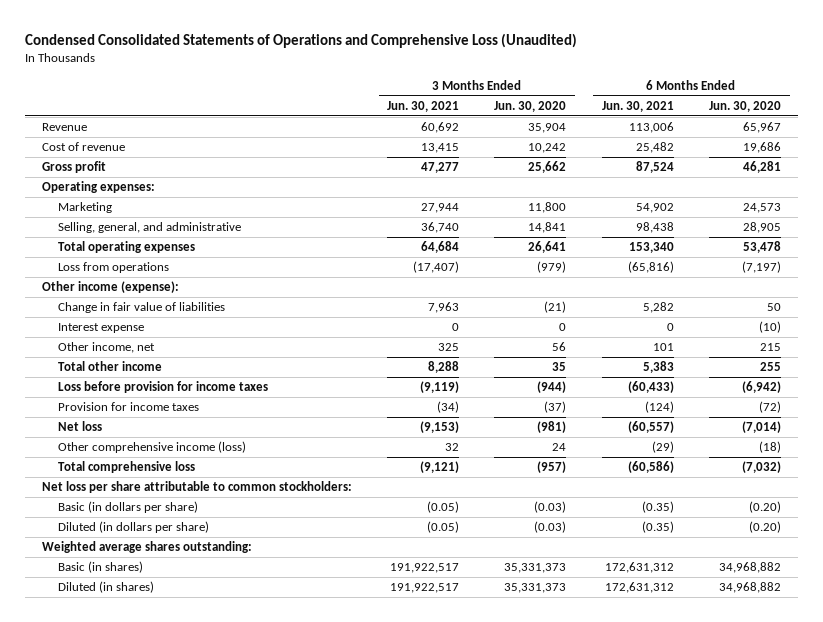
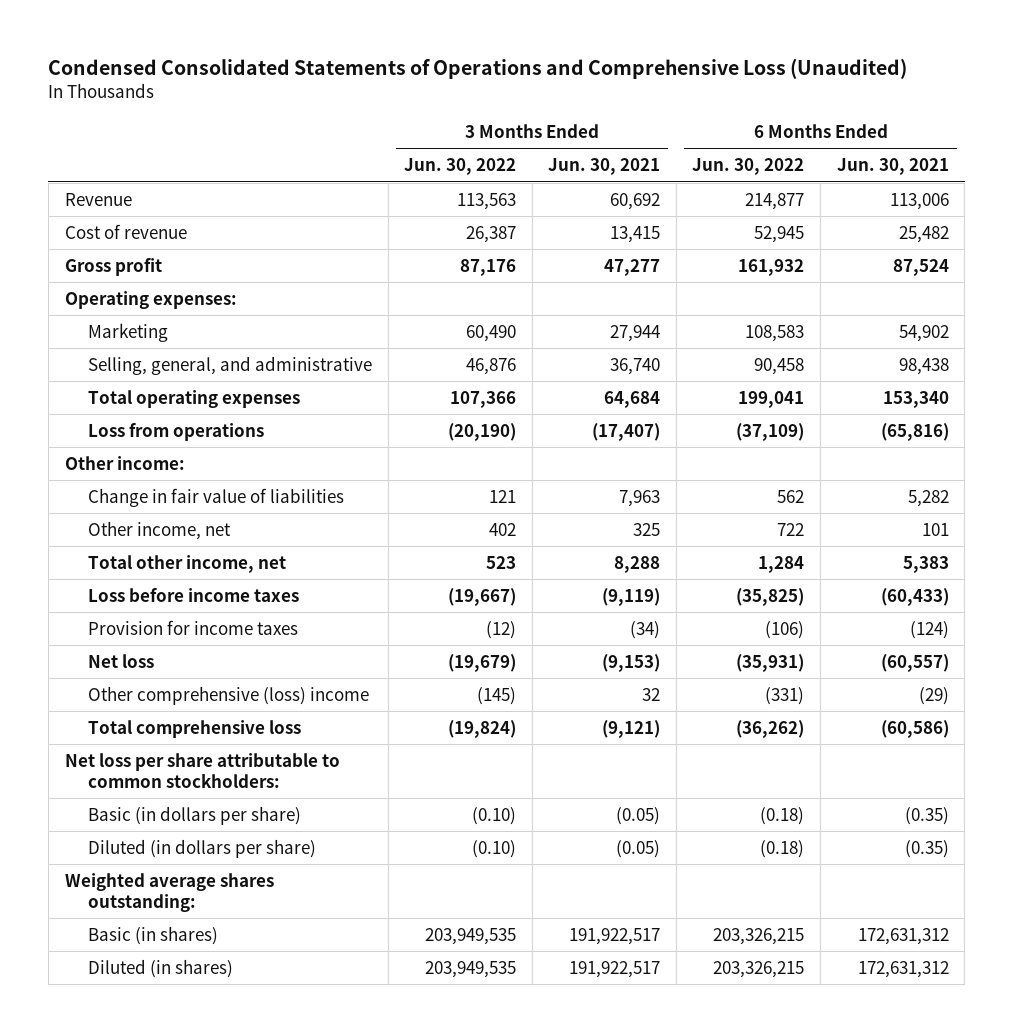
- | 3 Months Ended Jun. 30, 2021 | 3 Months Ended Jun. 30, 2020 | 6 Months Ended Jun. 30, 2021 | 6 Months Ended Jun. 30, 2020
+ | 3 Months Ended Jun. 30, 2022 | 3 Months Ended Jun. 30, 2021 | 6 Months Ended Jun. 30, 2022 | 6 Months Ended Jun. 30, 2021
- Other income (expense):
+ Other income:
- Interest expense | 0 | 0 | 0 | (10)
- Total other income | 8,288 | 35 | 5,383 | 255
- Loss before provision for income taxes | (9,119) | (944) | (60,433) | (6,942)
+ Total other income, net | 523 | 8,288 | 1,284 | 5,383
+ Loss before income taxes | (19,667) | (9,119) | (35,825) | (60,433)
- Other comprehensive income (loss) | 32 | 24 | (29) | (18)
+ Other comprehensive (loss) income | (145) | 32 | (331) | (29)

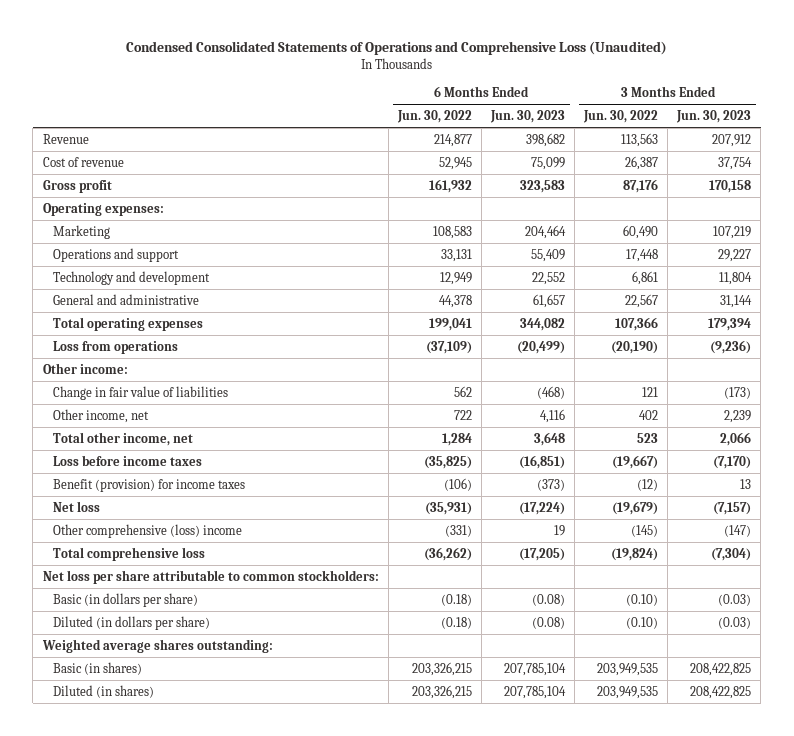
- | 3 Months Ended Jun. 30, 2022 | 3 Months Ended Jun. 30, 2021 | 6 Months Ended Jun. 30, 2022 | 6 Months Ended Jun. 30, 2021
+ | 6 Months Ended Jun. 30, 2022 | 6 Months Ended Jun. 30, 2023 | 3 Months Ended Jun. 30, 2022 | 3 Months Ended Jun. 30, 2023
- Selling, general, and administrative | 46,876 | 36,740 | 90,458 | 98,438
+ Operations and support | 33,131 | 55,409 | 17,448 | 29,227
+ Technology and development | 12,949 | 22,552 | 6,861 | 11,804
+ General and administrative | 44,378 | 61,657 | 22,567 | 31,144
- Provision for income taxes | (12) | (34) | (106) | (124)
+ Benefit (provision) for income taxes | (106) | (373) | (12) | 13

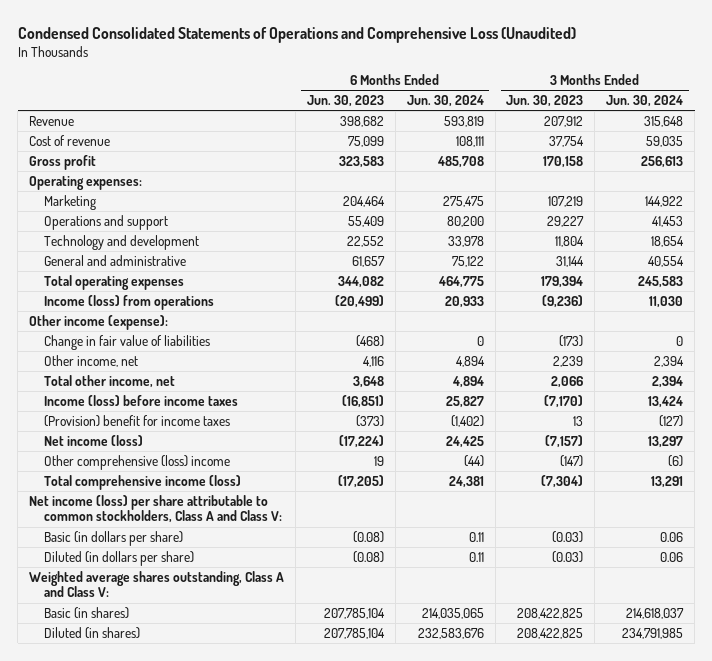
- | 6 Months Ended Jun. 30, 2022 | 6 Months Ended Jun. 30, 2023 | 3 Months Ended Jun. 30, 2022 | 3 Months Ended Jun. 30, 2023
+ | 6 Months Ended Jun. 30, 2023 | 6 Months Ended Jun. 30, 2024 | 3 Months Ended Jun. 30, 2023 | 3 Months Ended Jun. 30, 2024
- Loss from operations | (37,109) | (20,499) | (20,190) | (9,236)
- Other income:
+ Income (loss) from operations | (20,499) | 20,933 | (9,236) | 11,030
+ Other income (expense):
- Loss before income taxes | (35,825) | (16,851) | (19,667) | (7,170)
- Benefit (provision) for income taxes | (106) | (373) | (12) | 13
- Net loss | (35,931) | (17,224) | (19,679) | (7,157)
+ Income (loss) before income taxes | (16,851) | 25,827 | (7,170) | 13,424
+ (Provision) benefit for income taxes | (373) | (1,402) | 13 | (127)
+ Net income (loss) | (17,224) | 24,425 | (7,157) | 13,297
- Total comprehensive loss | (36,262) | (17,205) | (19,824) | (7,304)
- Net loss per share attributable to common stockholders:
+ Total comprehensive income (loss) | (17,205) | 24,381 | (7,304) | 13,291
+ Net income (loss) per share attributable to common stockholders, Class A and Class V:
- Weighted average shares outstanding:
+ Weighted average shares outstanding, Class A and Class V:

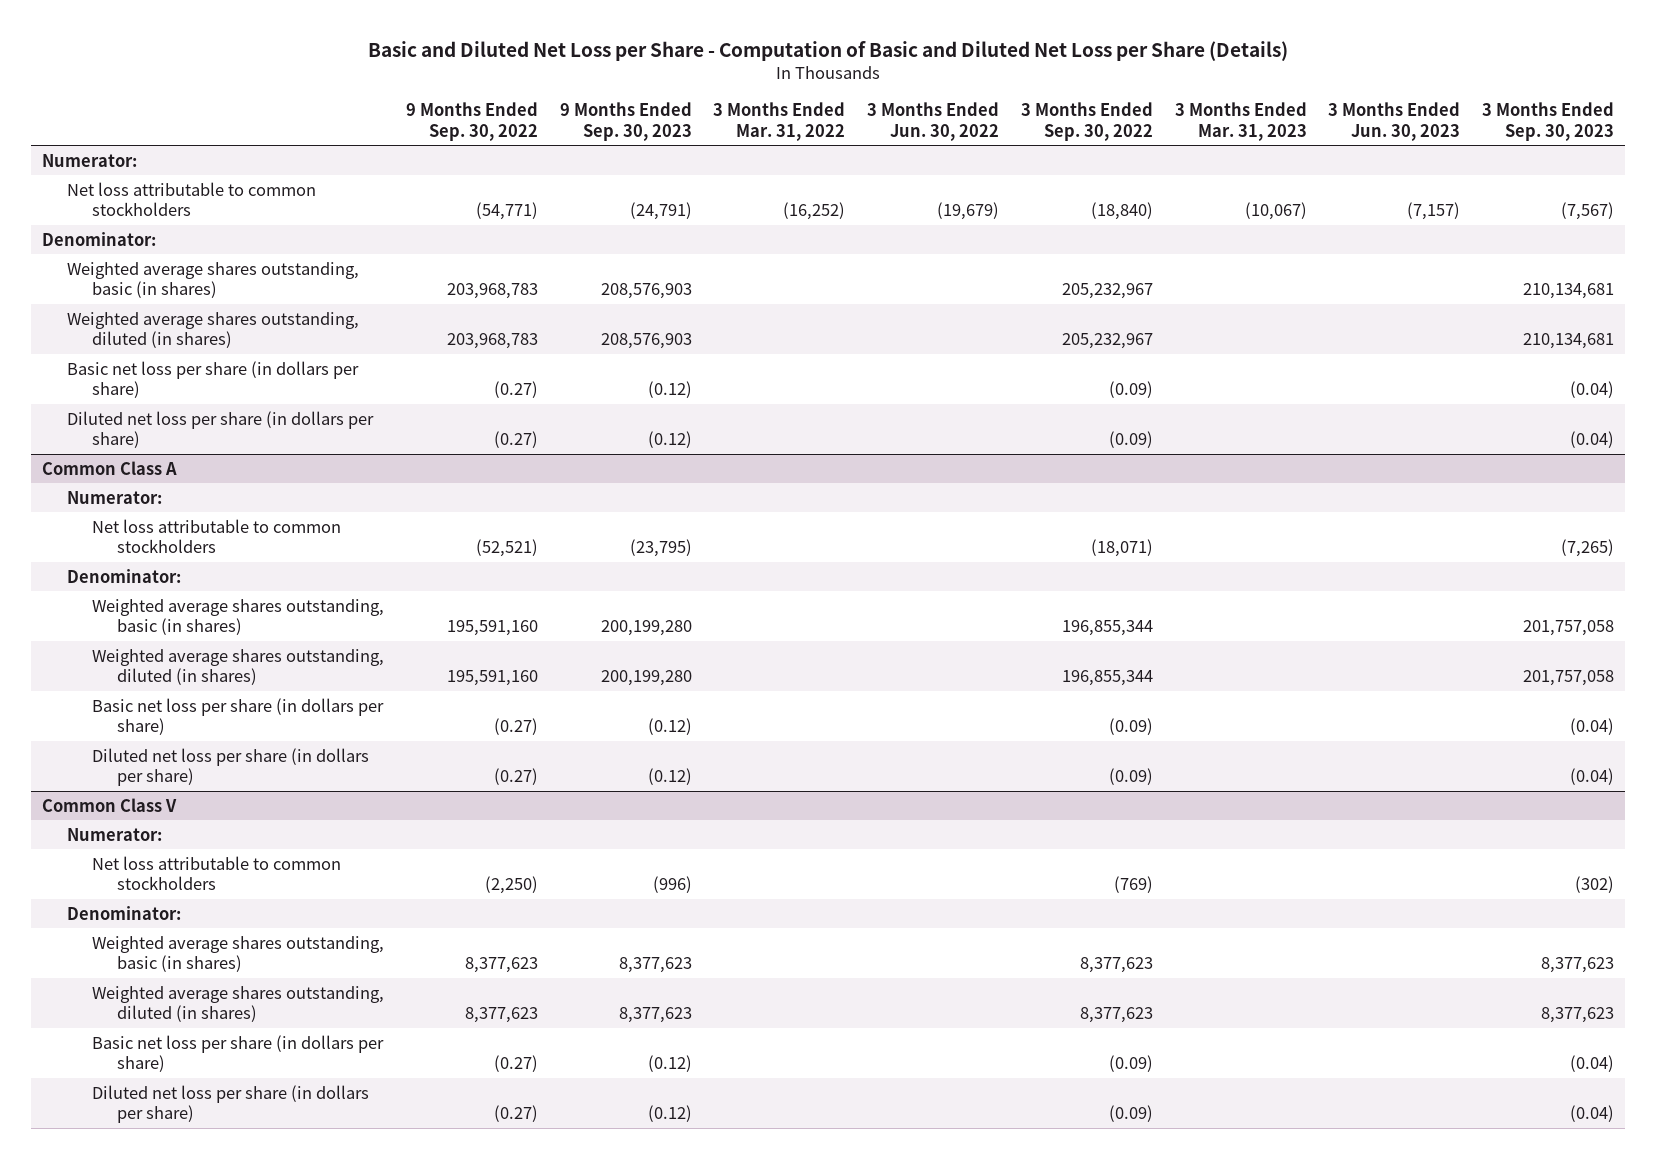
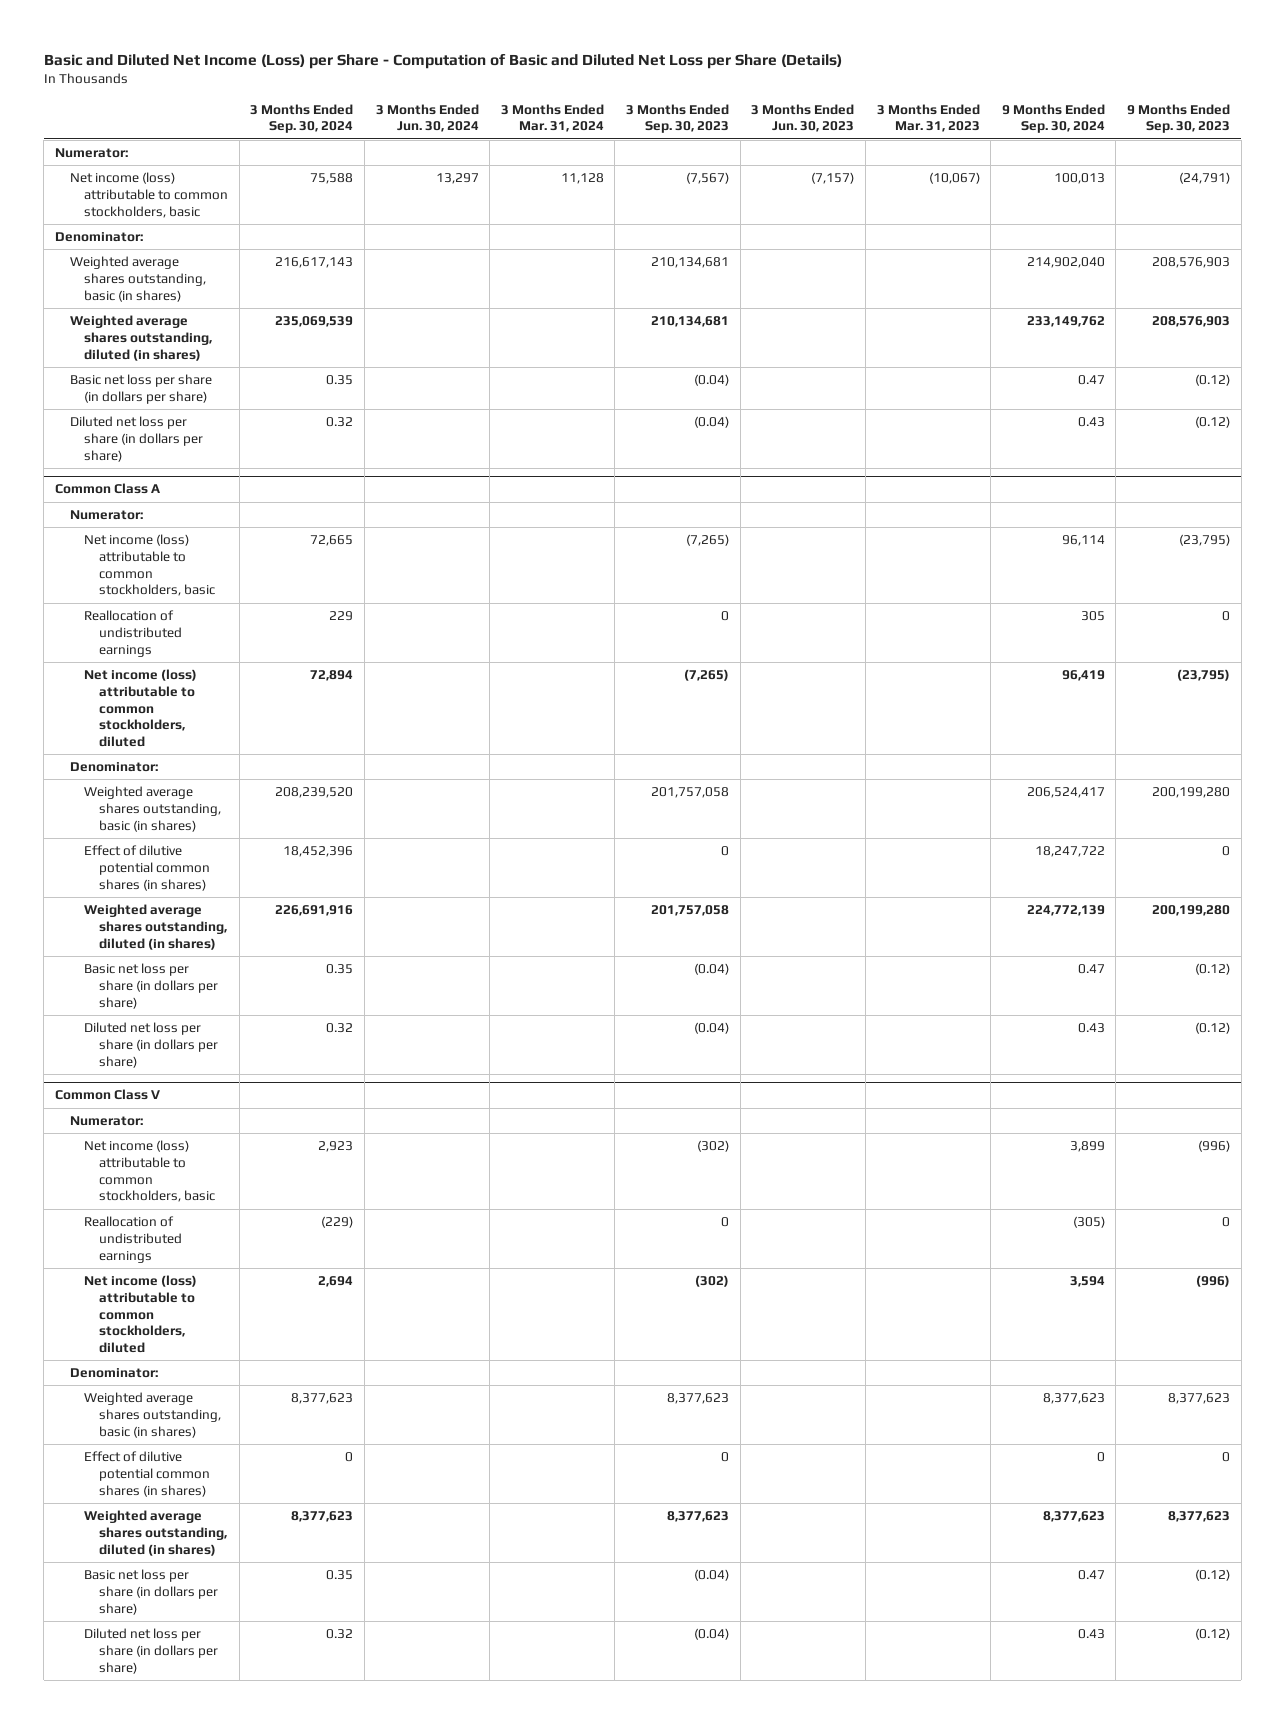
- Basic and Diluted Net Loss per Share - Computation of Basic and Diluted Net Loss per Share (Details)
+ Basic and Diluted Net Income (Loss) per Share - Computation of Basic and Diluted Net Loss per Share (Details)
- | 9 Months Ended Sep. 30, 2022 | 9 Months Ended Sep. 30, 2023 | 3 Months Ended Mar. 31, 2022 | 3 Months Ended Jun. 30, 2022 | 3 Months Ended Sep. 30, 2022 | 3 Months Ended Mar. 31, 2023 | 3 Months Ended Jun. 30, 2023 | 3 Months Ended Sep. 30, 2023
+ | 3 Months Ended Sep. 30, 2024 | 3 Months Ended Jun. 30, 2024 | 3 Months Ended Mar. 31, 2024 | 3 Months Ended Sep. 30, 2023 | 3 Months Ended Jun. 30, 2023 | 3 Months Ended Mar. 31, 2023 | 9 Months Ended Sep. 30, 2024 | 9 Months Ended Sep. 30, 2023
- Net loss attributable to common stockholders | (54,771) | (24,791) | (16,252) | (19,679) | (18,840) | (10,067) | (7,157) | (7,567)
+ Net income (loss) attributable to common stockholders, basic | 75,588 | 13,297 | 11,128 | (7,567) | (7,157) | (10,067) | 100,013 | (24,791)
@ Common Class A
- Net loss attributable to common stockholders | (52,521) | (23,795) | | | (18,071) | | | (7,265)
+ Net income (loss) attributable to common stockholders, basic | 72,665 | | | (7,265) | | | 96,114 | (23,795)
+ Reallocation of undistributed earnings | 229 | | | 0 | | | 305 | 0
+ Net income (loss) attributable to common stockholders, diluted | 72,894 | | | (7,265) | | | 96,419 | (23,795)
+ Effect of dilutive potential common shares (in shares) | 18,452,396 | | | 0 | | | 18,247,722 | 0
@ Common Class V
- Net loss attributable to common stockholders | (2,250) | (996) | | | (769) | | | (302)
+ Net income (loss) attributable to common stockholders, basic | 2,923 | | | (302) | | | 3,899 | (996)
+ Reallocation of undistributed earnings | (229) | | | 0 | | | (305) | 0
+ Net income (loss) attributable to common stockholders, diluted | 2,694 | | | (302) | | | 3,594 | (996)
+ Effect of dilutive potential common shares (in shares) | 0 | | | 0 | | | 0 | 0

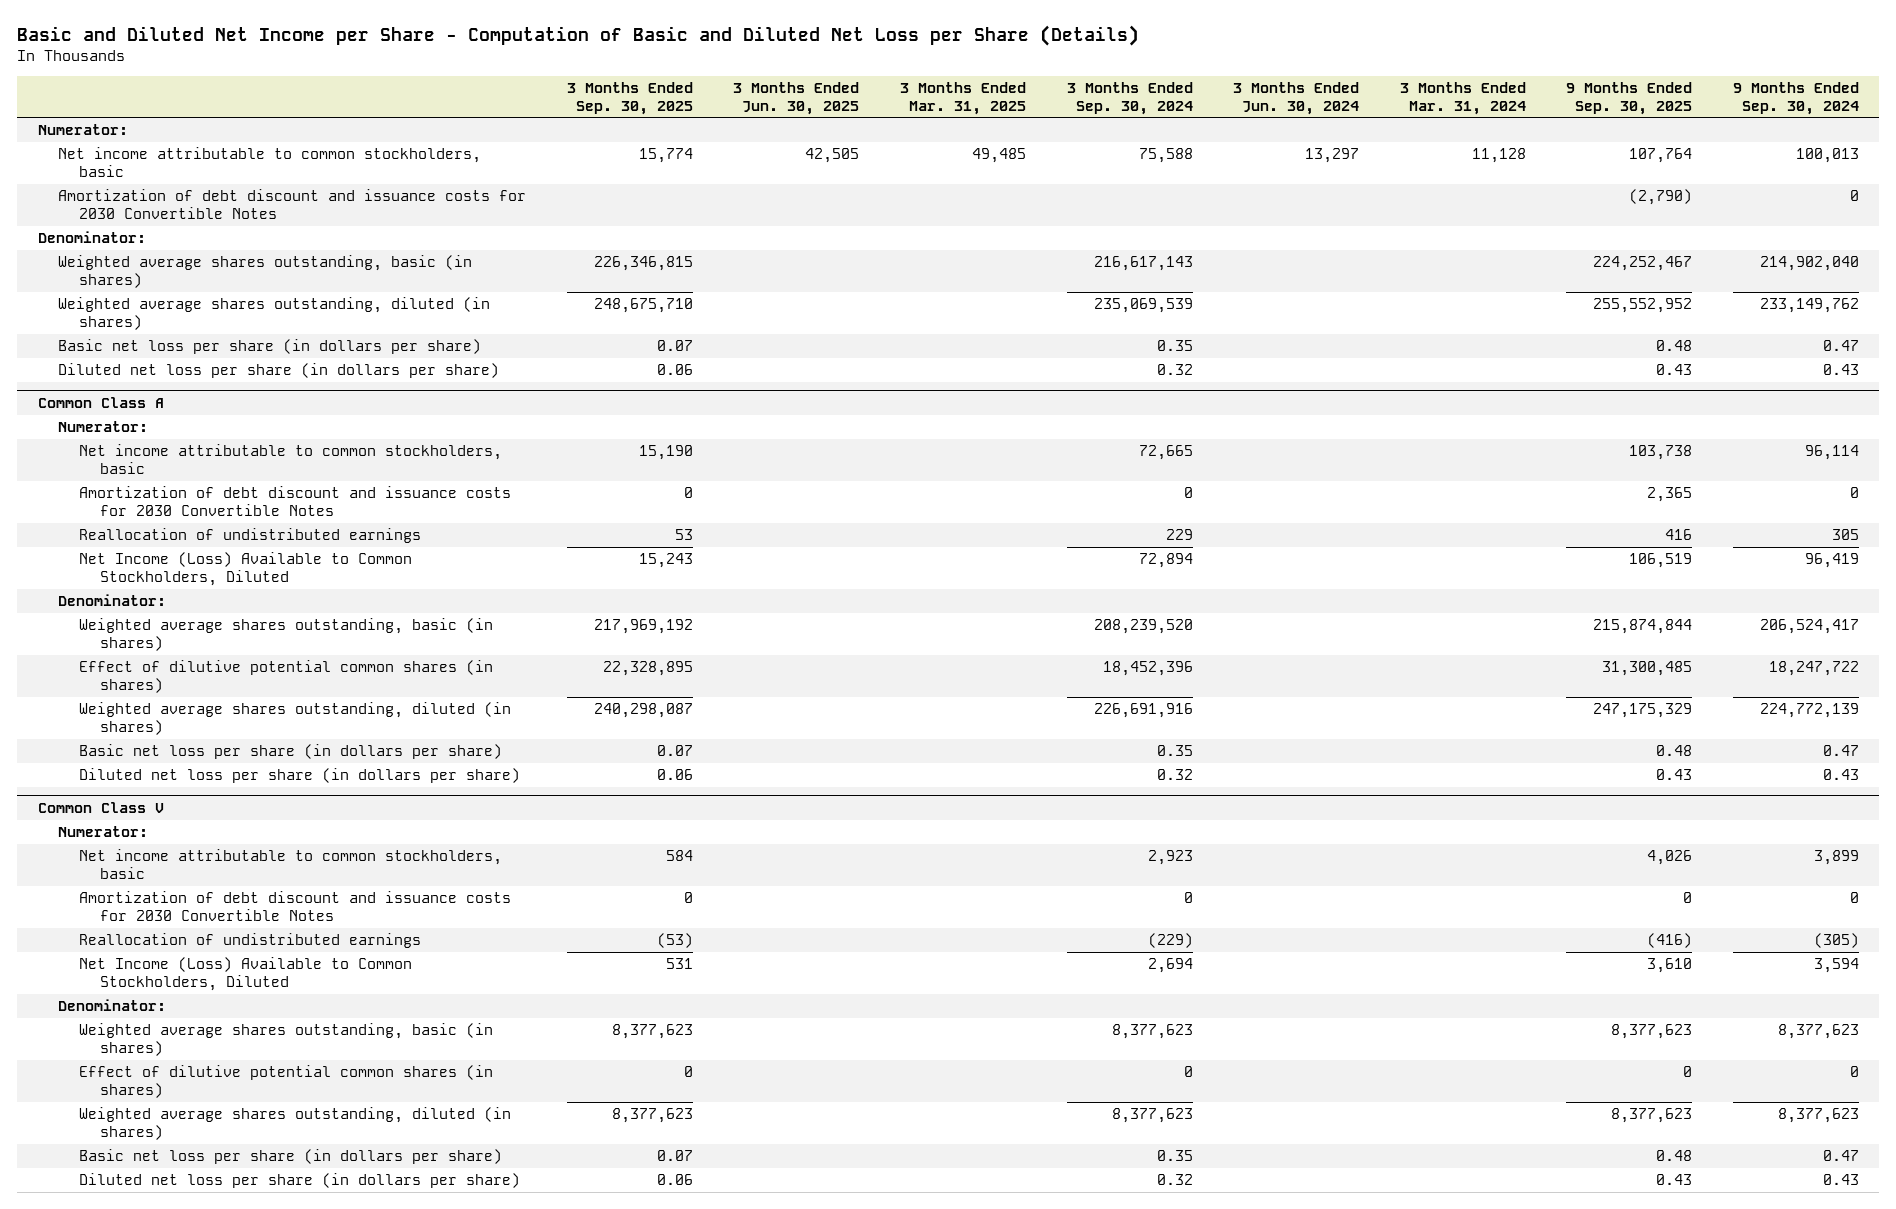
- Basic and Diluted Net Income (Loss) per Share - Computation of Basic and Diluted Net Loss per Share (Details)
+ Basic and Diluted Net Income per Share - Computation of Basic and Diluted Net Loss per Share (Details)
- | 3 Months Ended Sep. 30, 2024 | 3 Months Ended Jun. 30, 2024 | 3 Months Ended Mar. 31, 2024 | 3 Months Ended Sep. 30, 2023 | 3 Months Ended Jun. 30, 2023 | 3 Months Ended Mar. 31, 2023 | 9 Months Ended Sep. 30, 2024 | 9 Months Ended Sep. 30, 2023
+ | 3 Months Ended Sep. 30, 2025 | 3 Months Ended Jun. 30, 2025 | 3 Months Ended Mar. 31, 2025 | 3 Months Ended Sep. 30, 2024 | 3 Months Ended Jun. 30, 2024 | 3 Months Ended Mar. 31, 2024 | 9 Months Ended Sep. 30, 2025 | 9 Months Ended Sep. 30, 2024
- Net income (loss) attributable to common stockholders, basic | 75,588 | 13,297 | 11,128 | (7,567) | (7,157) | (10,067) | 100,013 | (24,791)
+ Net income attributable to common stockholders, basic | 15,774 | 42,505 | 49,485 | 75,588 | 13,297 | 11,128 | 107,764 | 100,013
+ Amortization of debt discount and issuance costs for 2030 Convertible Notes | | | | | | | (2,790) | 0
@ Common Class A
- Net income (loss) attributable to common stockholders, basic | 72,665 | | | (7,265) | | | 96,114 | (23,795)
+ Net income attributable to common stockholders, basic | 15,190 | | | 72,665 | | | 103,738 | 96,114
+ Amortization of debt discount and issuance costs for 2030 Convertible Notes | 0 | | | 0 | | | 2,365 | 0
- Net income (loss) attributable to common stockholders, diluted | 72,894 | | | (7,265) | | | 96,419 | (23,795)
+ Net Income (Loss) Available to Common Stockholders, Diluted | 15,243 | | | 72,894 | | | 106,519 | 96,419
@ Common Class V
- Net income (loss) attributable to common stockholders, basic | 2,923 | | | (302) | | | 3,899 | (996)
+ Net income attributable to common stockholders, basic | 584 | | | 2,923 | | | 4,026 | 3,899
+ Amortization of debt discount and issuance costs for 2030 Convertible Notes | 0 | | | 0 | | | 0 | 0
- Net income (loss) attributable to common stockholders, diluted | 2,694 | | | (302) | | | 3,594 | (996)
+ Net Income (Loss) Available to Common Stockholders, Diluted | 531 | | | 2,694 | | | 3,610 | 3,594

